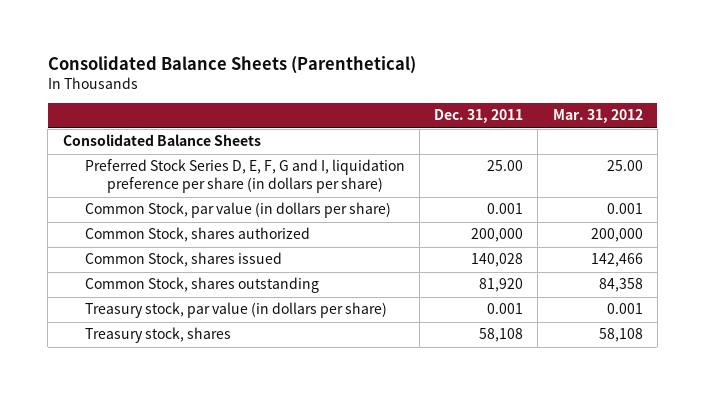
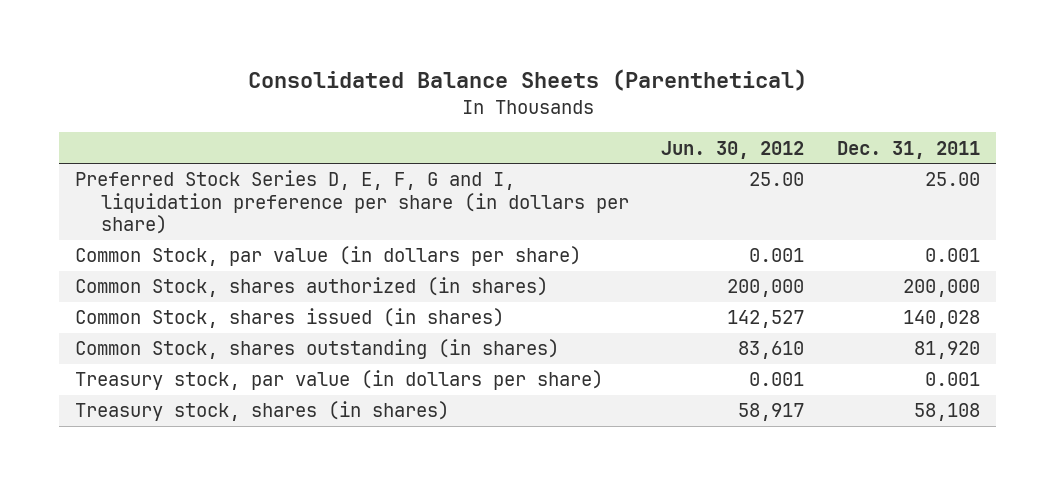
- | Dec. 31, 2011 | Mar. 31, 2012
+ | Jun. 30, 2012 | Dec. 31, 2011
- Consolidated Balance Sheets
- Common Stock, shares authorized | 200,000 | 200,000
- Common Stock, shares issued | 140,028 | 142,466
- Common Stock, shares outstanding | 81,920 | 84,358
+ Common Stock, shares authorized (in shares) | 200,000 | 200,000
+ Common Stock, shares issued (in shares) | 142,527 | 140,028
+ Common Stock, shares outstanding (in shares) | 83,610 | 81,920
- Treasury stock, shares | 58,108 | 58,108
+ Treasury stock, shares (in shares) | 58,917 | 58,108

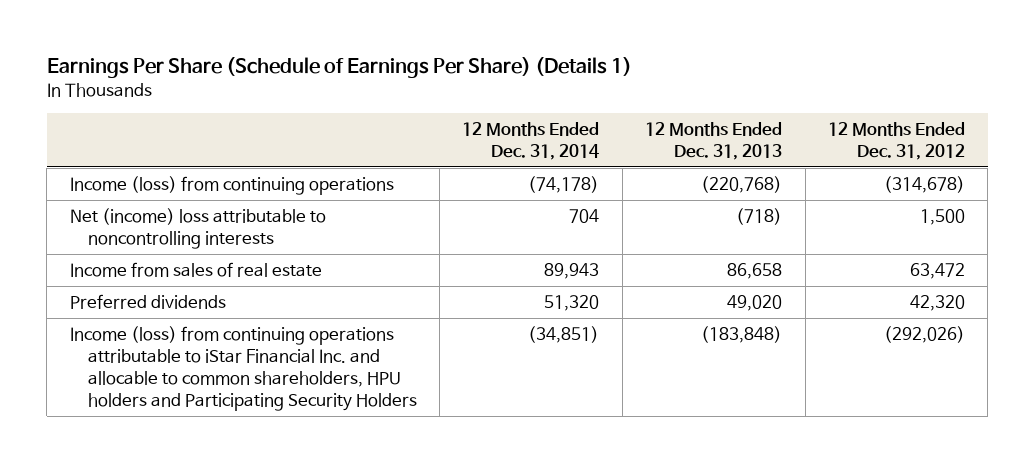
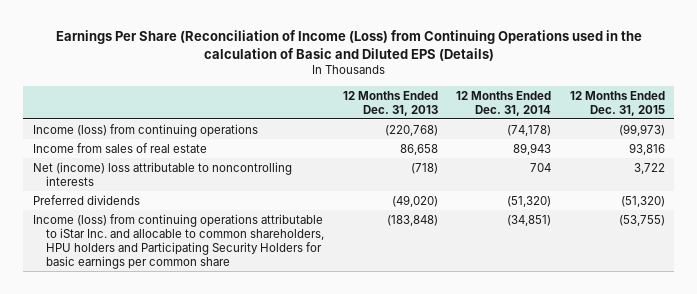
- Earnings Per Share (Schedule of Earnings Per Share) (Details 1)
+ Earnings Per Share (Reconciliation of Income (Loss) from Continuing Operations used in the calculation of Basic and Diluted EPS (Details)
- | 12 Months Ended Dec. 31, 2014 | 12 Months Ended Dec. 31, 2013 | 12 Months Ended Dec. 31, 2012
+ | 12 Months Ended Dec. 31, 2013 | 12 Months Ended Dec. 31, 2014 | 12 Months Ended Dec. 31, 2015
- Preferred dividends | 51,320 | 49,020 | 42,320
- Income (loss) from continuing operations attributable to iStar Financial Inc. and allocable to common shareholders, HPU holders and Participating Security Holders | (34,851) | (183,848) | (292,026)
moved down: Net (income) loss attributable to noncontrolling interests | (718) | 704 | 3,722
+ Preferred dividends | (49,020) | (51,320) | (51,320)
+ Income (loss) from continuing operations attributable to iStar Inc. and allocable to common shareholders, HPU holders and Participating Security Holders for basic earnings per common share | (183,848) | (34,851) | (53,755)

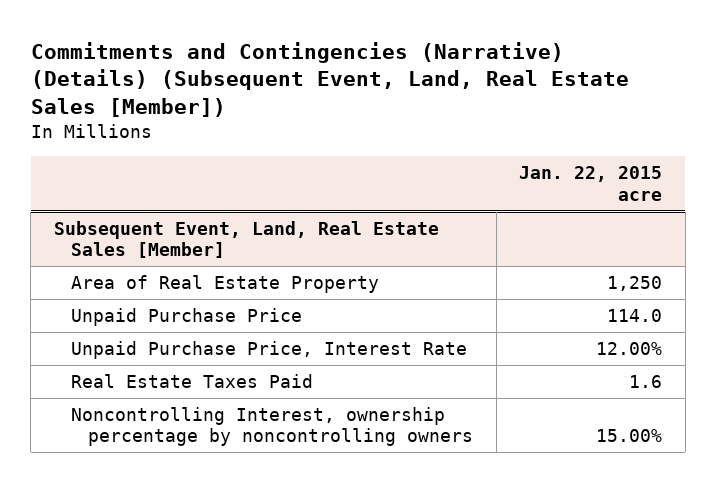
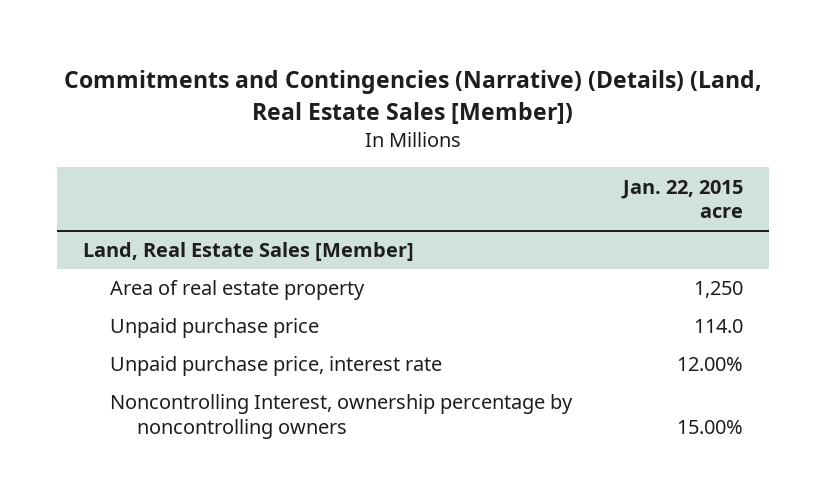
- Commitments and Contingencies (Narrative) (Details) (Subsequent Event, Land, Real Estate Sales [Member])
+ Commitments and Contingencies (Narrative) (Details) (Land, Real Estate Sales [Member])
- Subsequent Event, Land, Real Estate Sales [Member]
- Area of Real Estate Property | 1,250
- Unpaid Purchase Price | 114.0
- Unpaid Purchase Price, Interest Rate | 12.00%
- Real Estate Taxes Paid | 1.6
+ Land, Real Estate Sales [Member]
+ Area of real estate property | 1,250
+ Unpaid purchase price | 114.0
+ Unpaid purchase price, interest rate | 12.00%

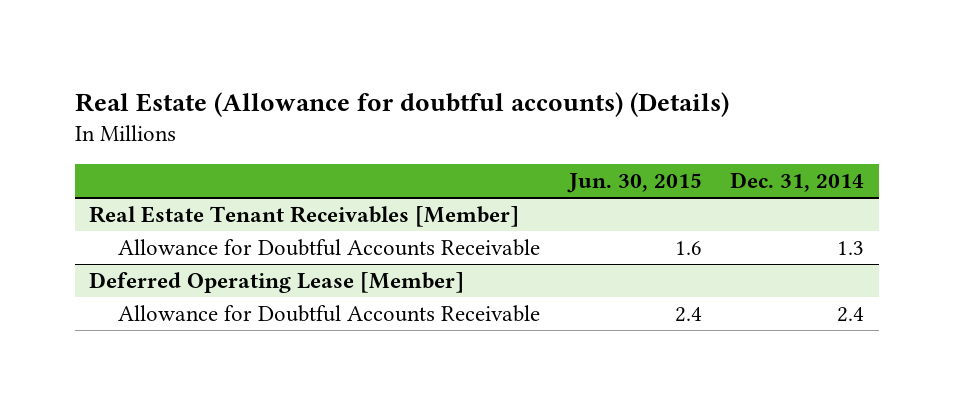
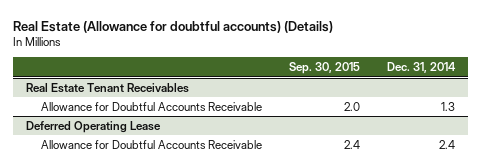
- | Jun. 30, 2015 | Dec. 31, 2014
+ | Sep. 30, 2015 | Dec. 31, 2014
- Real Estate Tenant Receivables [Member]
+ Real Estate Tenant Receivables
- Deferred Operating Lease [Member]
+ Deferred Operating Lease

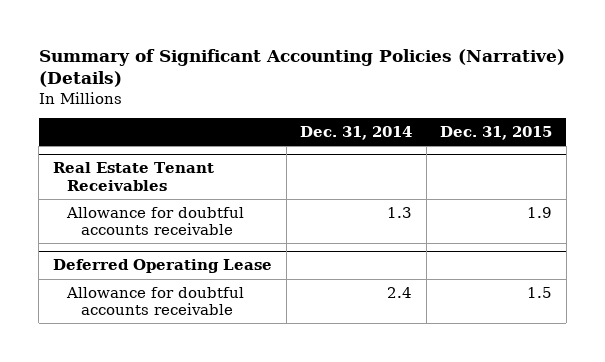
- Real Estate (Allowance for doubtful accounts) (Details)
+ Summary of Significant Accounting Policies (Narrative) (Details)
- | Sep. 30, 2015 | Dec. 31, 2014
+ | Dec. 31, 2014 | Dec. 31, 2015
@ Real Estate Tenant Receivables
- Allowance for Doubtful Accounts Receivable | 2.0 | 1.3
+ Allowance for doubtful accounts receivable | 1.3 | 1.9
@ Deferred Operating Lease
- Allowance for Doubtful Accounts Receivable | 2.4 | 2.4
+ Allowance for doubtful accounts receivable | 2.4 | 1.5

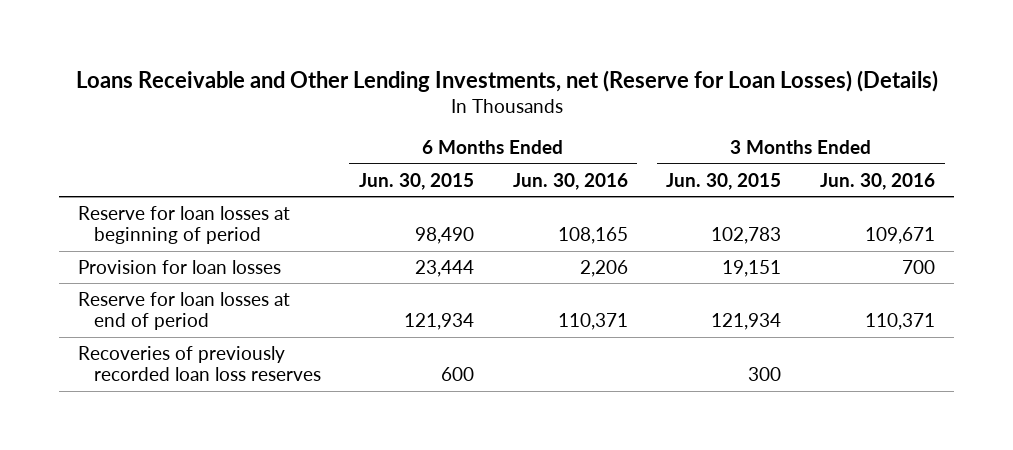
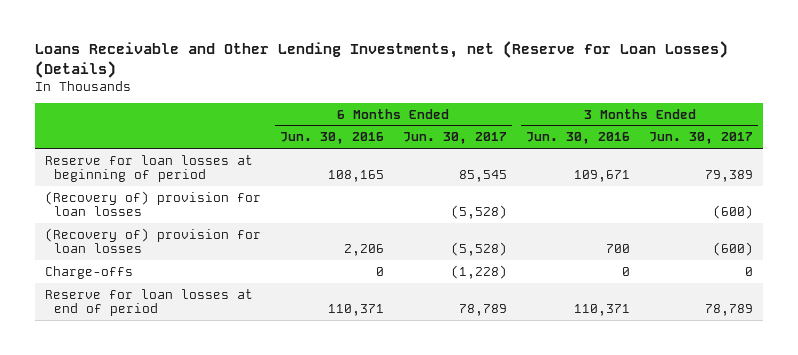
- | 6 Months Ended Jun. 30, 2015 | 6 Months Ended Jun. 30, 2016 | 3 Months Ended Jun. 30, 2015 | 3 Months Ended Jun. 30, 2016
+ | 6 Months Ended Jun. 30, 2016 | 6 Months Ended Jun. 30, 2017 | 3 Months Ended Jun. 30, 2016 | 3 Months Ended Jun. 30, 2017
- Provision for loan losses | 23,444 | 2,206 | 19,151 | 700
+ (Recovery of) provision for loan losses | | (5,528) | | (600)
+ (Recovery of) provision for loan losses | 2,206 | (5,528) | 700 | (600)
+ Charge-offs | 0 | (1,228) | 0 | 0
- Recoveries of previously recorded loan loss reserves | 600 | | 300 |

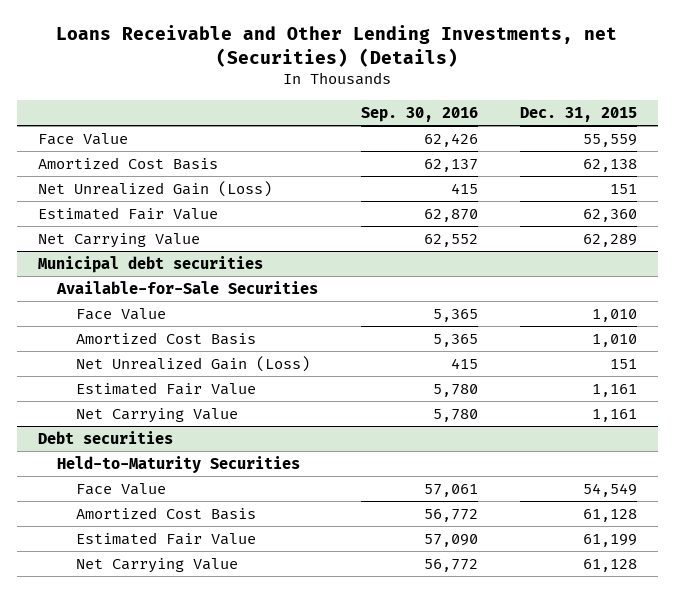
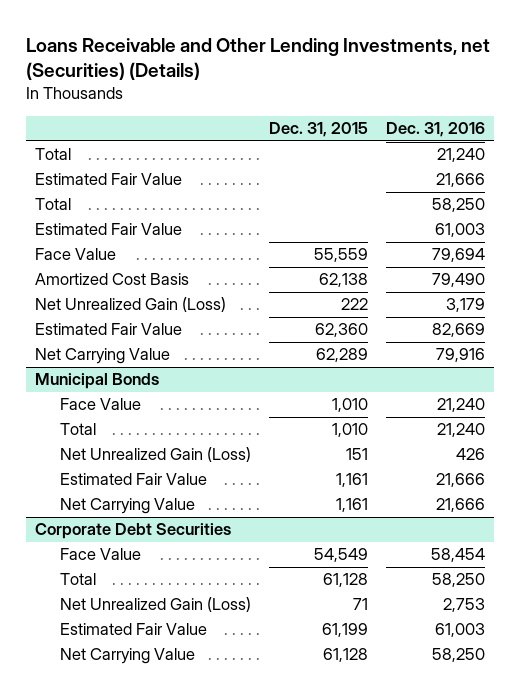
- | Sep. 30, 2016 | Dec. 31, 2015
+ | Dec. 31, 2015 | Dec. 31, 2016
+ Total | | 21,240
+ Estimated Fair Value | | 21,666
+ Total | | 58,250
+ Estimated Fair Value | | 61,003
- Net Unrealized Gain (Loss) | 415 | 151
+ Net Unrealized Gain (Loss) | 222 | 3,179
- Municipal debt securities
- Available-for-Sale Securities
+ Municipal Bonds
- Amortized Cost Basis | 5,365 | 1,010
+ Total | 1,010 | 21,240
- Debt securities
- Held-to-Maturity Securities
+ Corporate Debt Securities
- Amortized Cost Basis | 56,772 | 61,128
+ Total | 61,128 | 58,250
+ Net Unrealized Gain (Loss) | 71 | 2,753

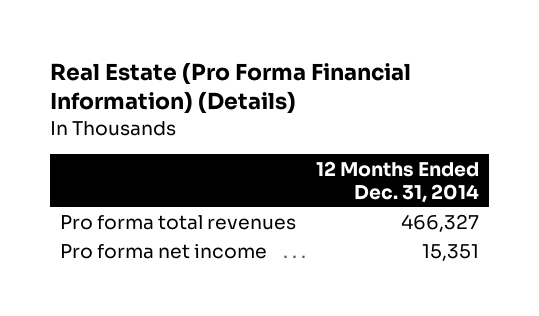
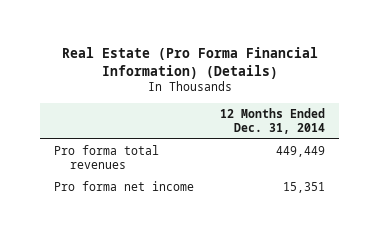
- Pro forma total revenues | 466,327
+ Pro forma total revenues | 449,449

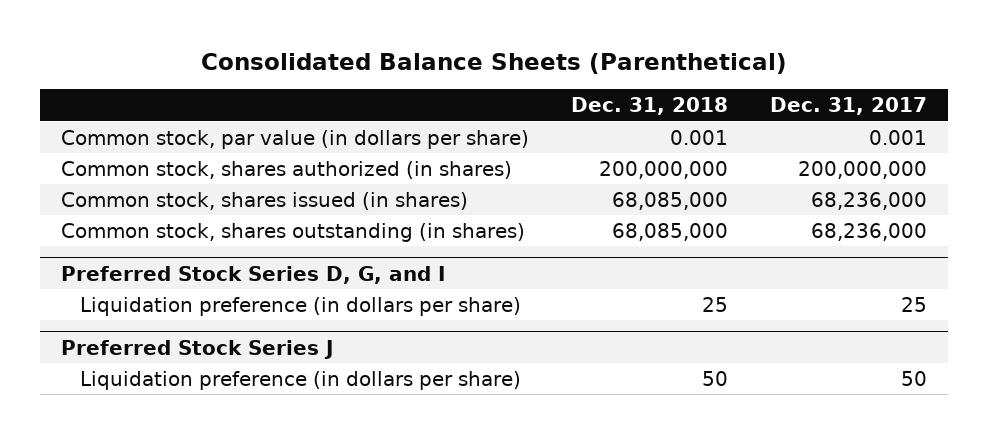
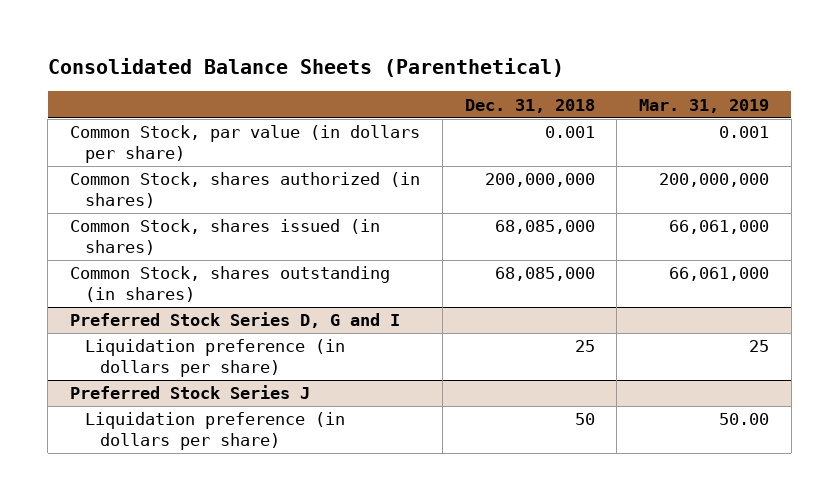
- | Dec. 31, 2018 | Dec. 31, 2017
+ | Dec. 31, 2018 | Mar. 31, 2019
- Common stock, par value (in dollars per share) | 0.001 | 0.001
- Common stock, shares authorized (in shares) | 200,000,000 | 200,000,000
- Common stock, shares issued (in shares) | 68,085,000 | 68,236,000
- Common stock, shares outstanding (in shares) | 68,085,000 | 68,236,000
- Preferred Stock Series D, G, and I
+ Common Stock, par value (in dollars per share) | 0.001 | 0.001
+ Common Stock, shares authorized (in shares) | 200,000,000 | 200,000,000
+ Common Stock, shares issued (in shares) | 68,085,000 | 66,061,000
+ Common Stock, shares outstanding (in shares) | 68,085,000 | 66,061,000
+ Preferred Stock Series D, G and I

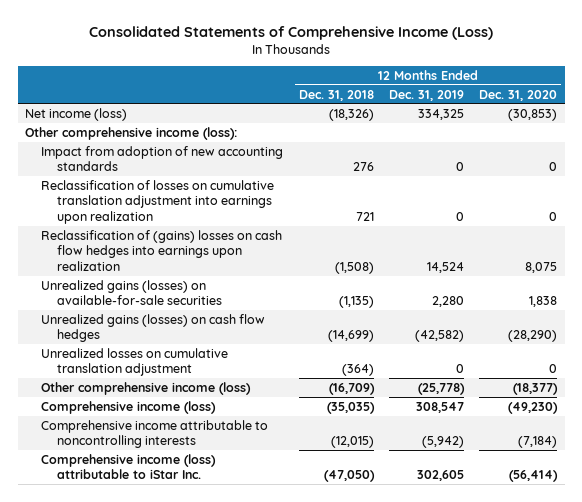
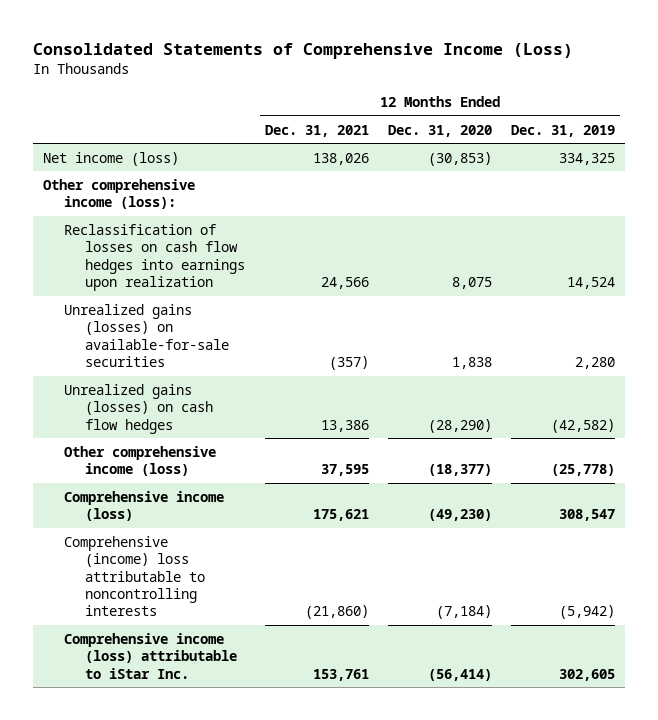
- | 12 Months Ended Dec. 31, 2018 | 12 Months Ended Dec. 31, 2019 | 12 Months Ended Dec. 31, 2020
+ | 12 Months Ended Dec. 31, 2021 | 12 Months Ended Dec. 31, 2020 | 12 Months Ended Dec. 31, 2019
- Impact from adoption of new accounting standards | 276 | 0 | 0
- Reclassification of losses on cumulative translation adjustment into earnings upon realization | 721 | 0 | 0
- Reclassification of (gains) losses on cash flow hedges into earnings upon realization | (1,508) | 14,524 | 8,075
+ Reclassification of losses on cash flow hedges into earnings upon realization | 24,566 | 8,075 | 14,524
- Unrealized losses on cumulative translation adjustment | (364) | 0 | 0
- Comprehensive income attributable to noncontrolling interests | (12,015) | (5,942) | (7,184)
+ Comprehensive (income) loss attributable to noncontrolling interests | (21,860) | (7,184) | (5,942)

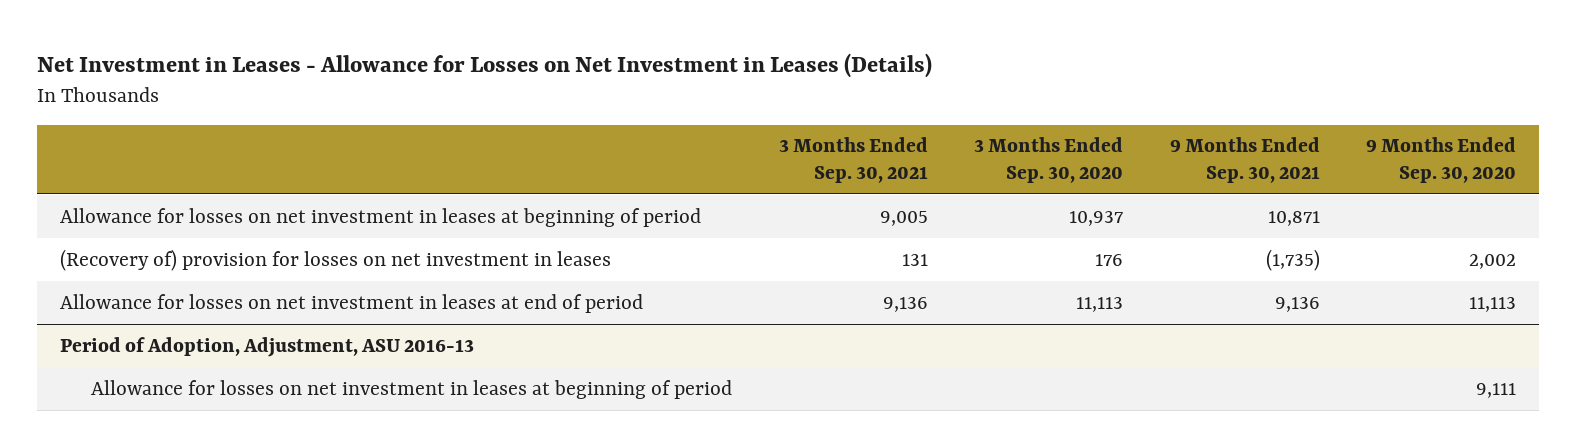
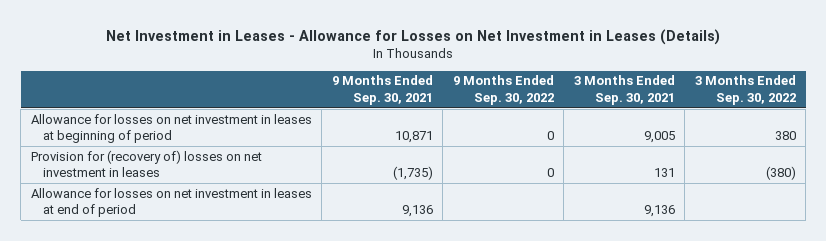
- | 3 Months Ended Sep. 30, 2021 | 3 Months Ended Sep. 30, 2020 | 9 Months Ended Sep. 30, 2021 | 9 Months Ended Sep. 30, 2020
+ | 9 Months Ended Sep. 30, 2021 | 9 Months Ended Sep. 30, 2022 | 3 Months Ended Sep. 30, 2021 | 3 Months Ended Sep. 30, 2022
- (Recovery of) provision for losses on net investment in leases | 131 | 176 | (1,735) | 2,002
+ Provision for (recovery of) losses on net investment in leases | (1,735) | 0 | 131 | (380)
- Period of Adoption, Adjustment, ASU 2016-13
- Allowance for losses on net investment in leases at beginning of period | | | | 9,111

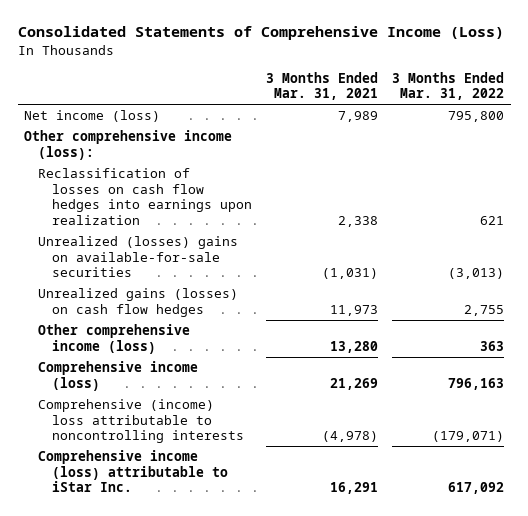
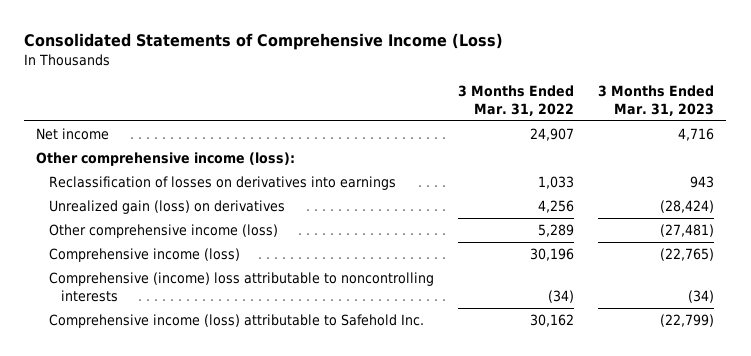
- | 3 Months Ended Mar. 31, 2021 | 3 Months Ended Mar. 31, 2022
+ | 3 Months Ended Mar. 31, 2022 | 3 Months Ended Mar. 31, 2023
- Net income (loss) | 7,989 | 795,800
+ Net income | 24,907 | 4,716
- Reclassification of losses on cash flow hedges into earnings upon realization | 2,338 | 621
- Unrealized (losses) gains on available-for-sale securities | (1,031) | (3,013)
- Unrealized gains (losses) on cash flow hedges | 11,973 | 2,755
- Other comprehensive income (loss) | 13,280 | 363
- Comprehensive income (loss) | 21,269 | 796,163
- Comprehensive (income) loss attributable to noncontrolling interests | (4,978) | (179,071)
- Comprehensive income (loss) attributable to iStar Inc. | 16,291 | 617,092
+ Reclassification of losses on derivatives into earnings | 1,033 | 943
+ Unrealized gain (loss) on derivatives | 4,256 | (28,424)
+ Other comprehensive income (loss) | 5,289 | (27,481)
+ Comprehensive income (loss) | 30,196 | (22,765)
+ Comprehensive (income) loss attributable to noncontrolling interests | (34) | (34)
+ Comprehensive income (loss) attributable to Safehold Inc. | 30,162 | (22,799)

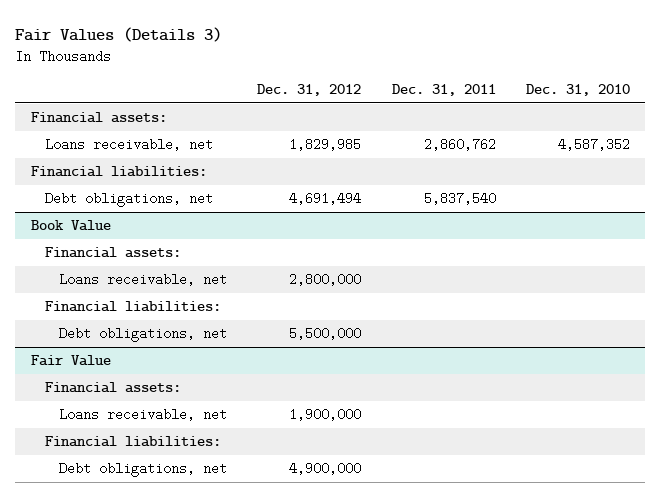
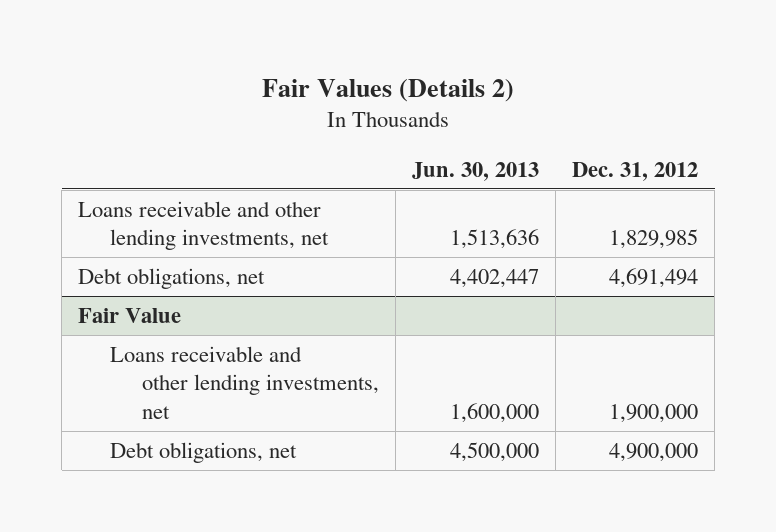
- Fair Values (Details 3)
+ Fair Values (Details 2)
- | Dec. 31, 2012 | Dec. 31, 2011 | Dec. 31, 2010
+ | Jun. 30, 2013 | Dec. 31, 2012
- Financial assets:
- Loans receivable, net | 1,829,985 | 2,860,762 | 4,587,352
- Financial liabilities:
+ Loans receivable and other lending investments, net | 1,513,636 | 1,829,985
- Book Value
- Financial assets:
- Loans receivable, net | 2,800,000 | |
- Financial liabilities:
- Debt obligations, net | 5,500,000 | |
@ Fair Value
- Financial assets:
- Loans receivable, net | 1,900,000 | |
- Financial liabilities:
+ Loans receivable and other lending investments, net | 1,600,000 | 1,900,000

